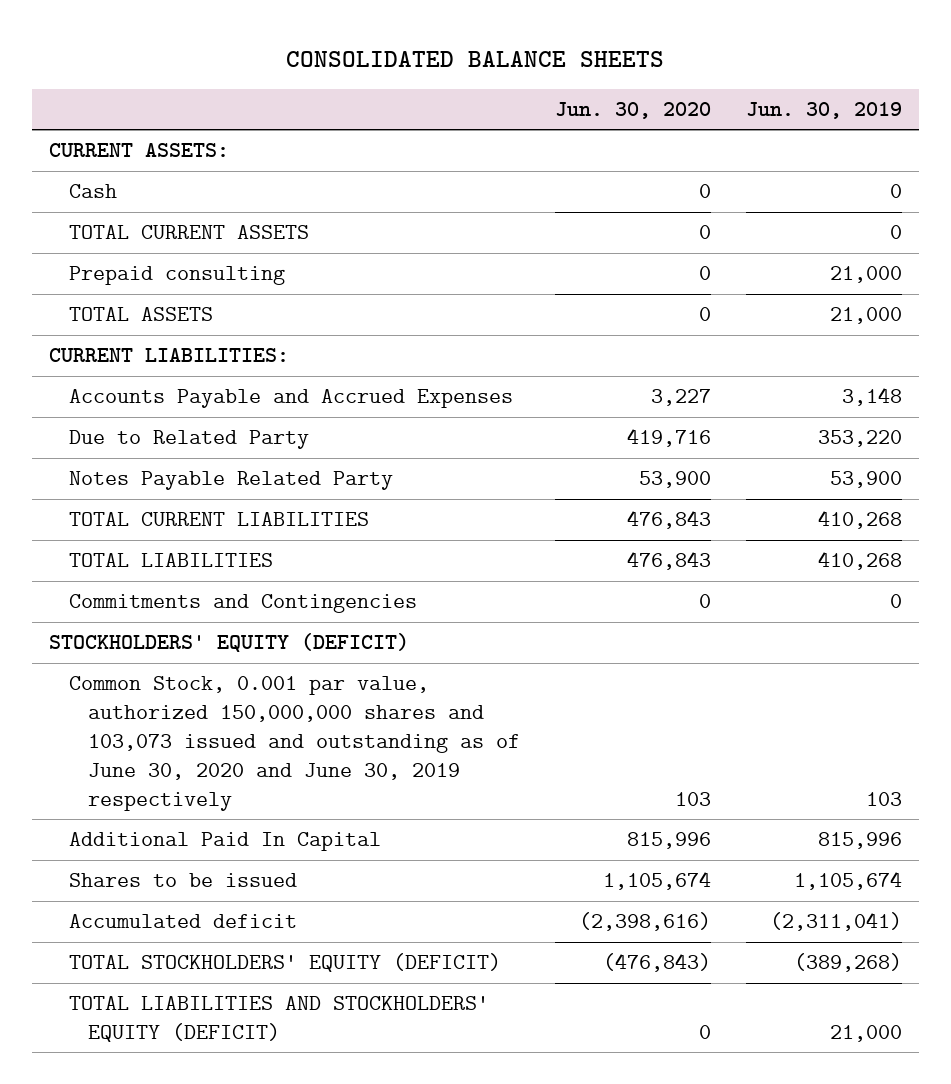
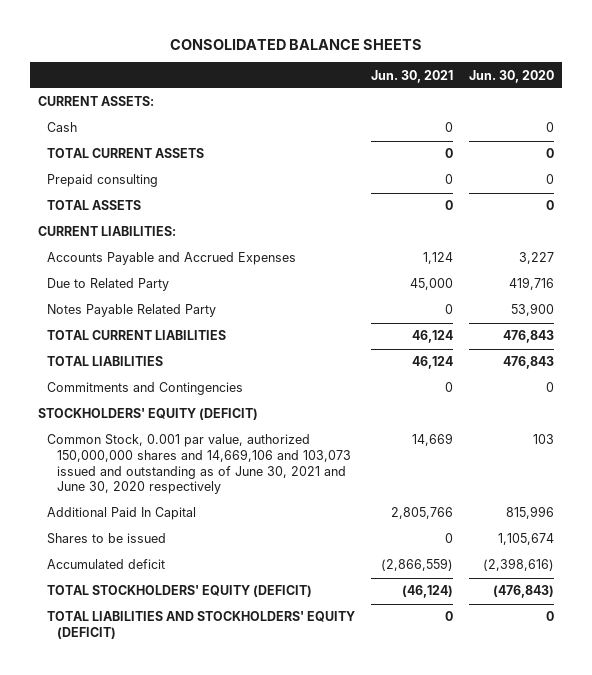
- | Jun. 30, 2020 | Jun. 30, 2019
+ | Jun. 30, 2021 | Jun. 30, 2020
- Common Stock, 0.001 par value, authorized 150,000,000 shares and 103,073 issued and outstanding as of June 30, 2020 and June 30, 2019 respectively | 103 | 103
+ Common Stock, 0.001 par value, authorized 150,000,000 shares and 14,669,106 and 103,073 issued and outstanding as of June 30, 2021 and June 30, 2020 respectively | 14,669 | 103

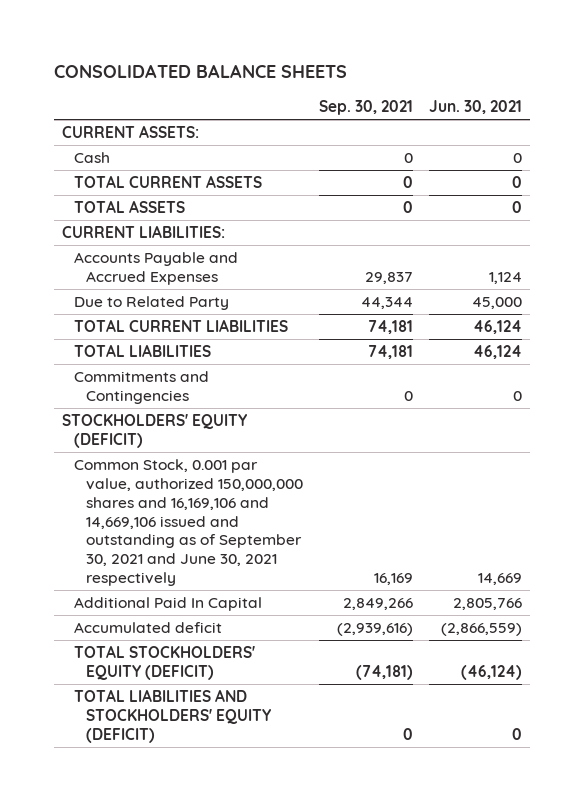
- | Jun. 30, 2021 | Jun. 30, 2020
+ | Sep. 30, 2021 | Jun. 30, 2021
- Prepaid consulting | 0 | 0
- Notes Payable Related Party | 0 | 53,900
- Common Stock, 0.001 par value, authorized 150,000,000 shares and 14,669,106 and 103,073 issued and outstanding as of June 30, 2021 and June 30, 2020 respectively | 14,669 | 103
+ Common Stock, 0.001 par value, authorized 150,000,000 shares and 16,169,106 and 14,669,106 issued and outstanding as of September 30, 2021 and June 30, 2021 respectively | 16,169 | 14,669
- Shares to be issued | 0 | 1,105,674

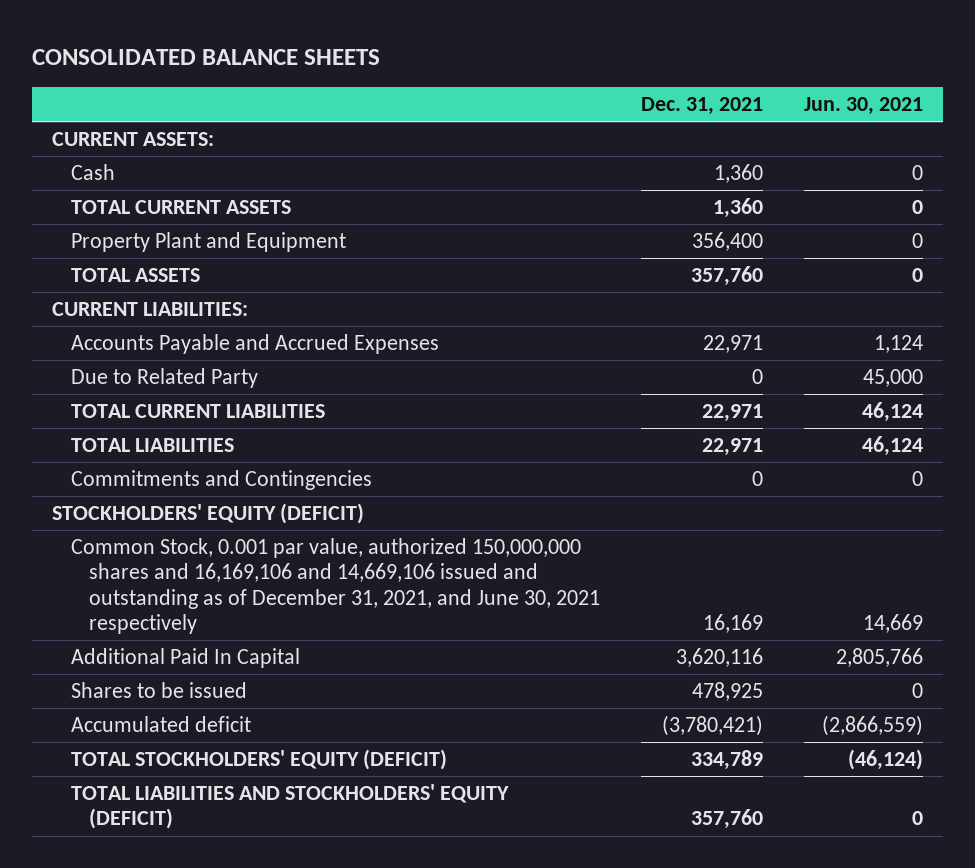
- | Sep. 30, 2021 | Jun. 30, 2021
+ | Dec. 31, 2021 | Jun. 30, 2021
+ Property Plant and Equipment | 356,400 | 0
- Common Stock, 0.001 par value, authorized 150,000,000 shares and 16,169,106 and 14,669,106 issued and outstanding as of September 30, 2021 and June 30, 2021 respectively | 16,169 | 14,669
+ Common Stock, 0.001 par value, authorized 150,000,000 shares and 16,169,106 and 14,669,106 issued and outstanding as of December 31, 2021, and June 30, 2021 respectively | 16,169 | 14,669
+ Shares to be issued | 478,925 | 0

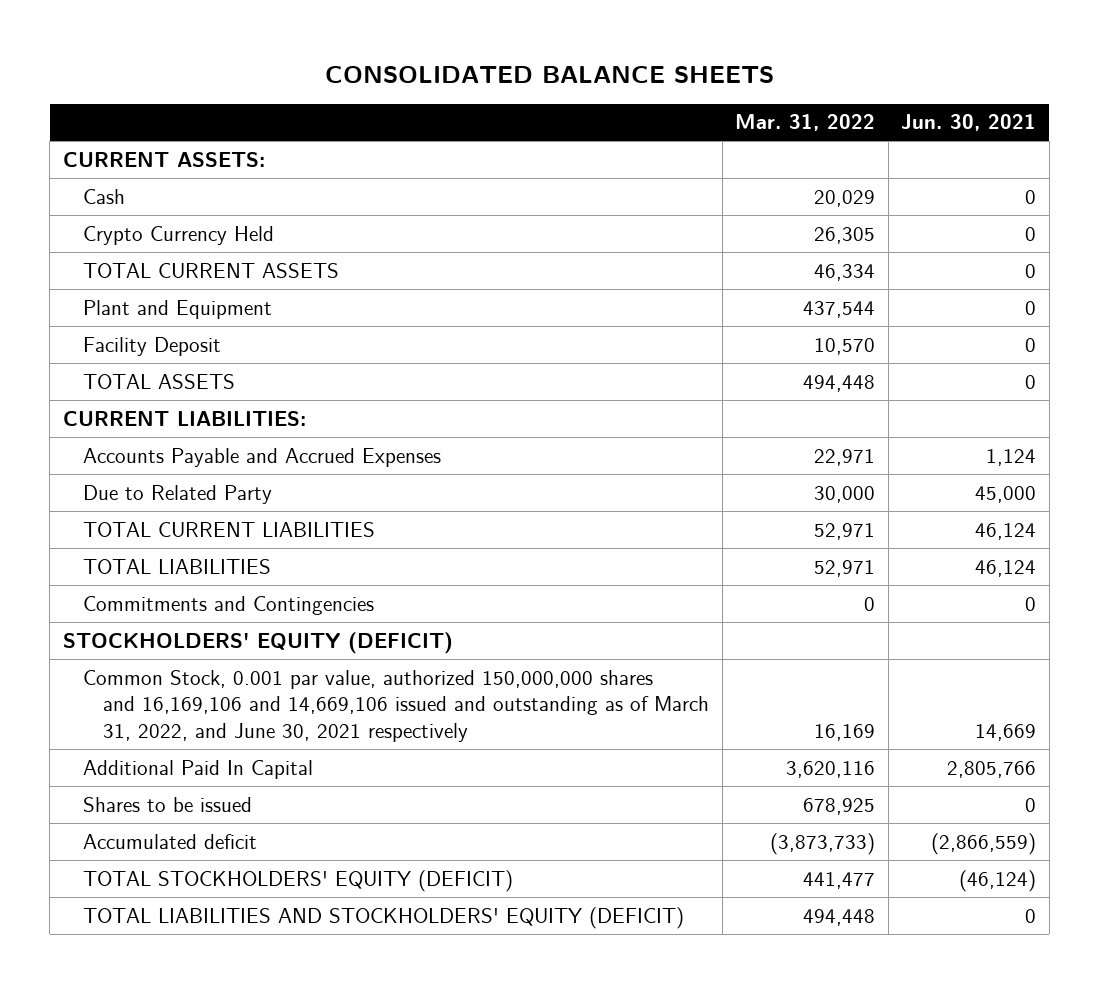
- | Dec. 31, 2021 | Jun. 30, 2021
+ | Mar. 31, 2022 | Jun. 30, 2021
+ Crypto Currency Held | 26,305 | 0
- Property Plant and Equipment | 356,400 | 0
+ Plant and Equipment | 437,544 | 0
+ Facility Deposit | 10,570 | 0
- Common Stock, 0.001 par value, authorized 150,000,000 shares and 16,169,106 and 14,669,106 issued and outstanding as of December 31, 2021, and June 30, 2021 respectively | 16,169 | 14,669
+ Common Stock, 0.001 par value, authorized 150,000,000 shares and 16,169,106 and 14,669,106 issued and outstanding as of March 31, 2022, and June 30, 2021 respectively | 16,169 | 14,669

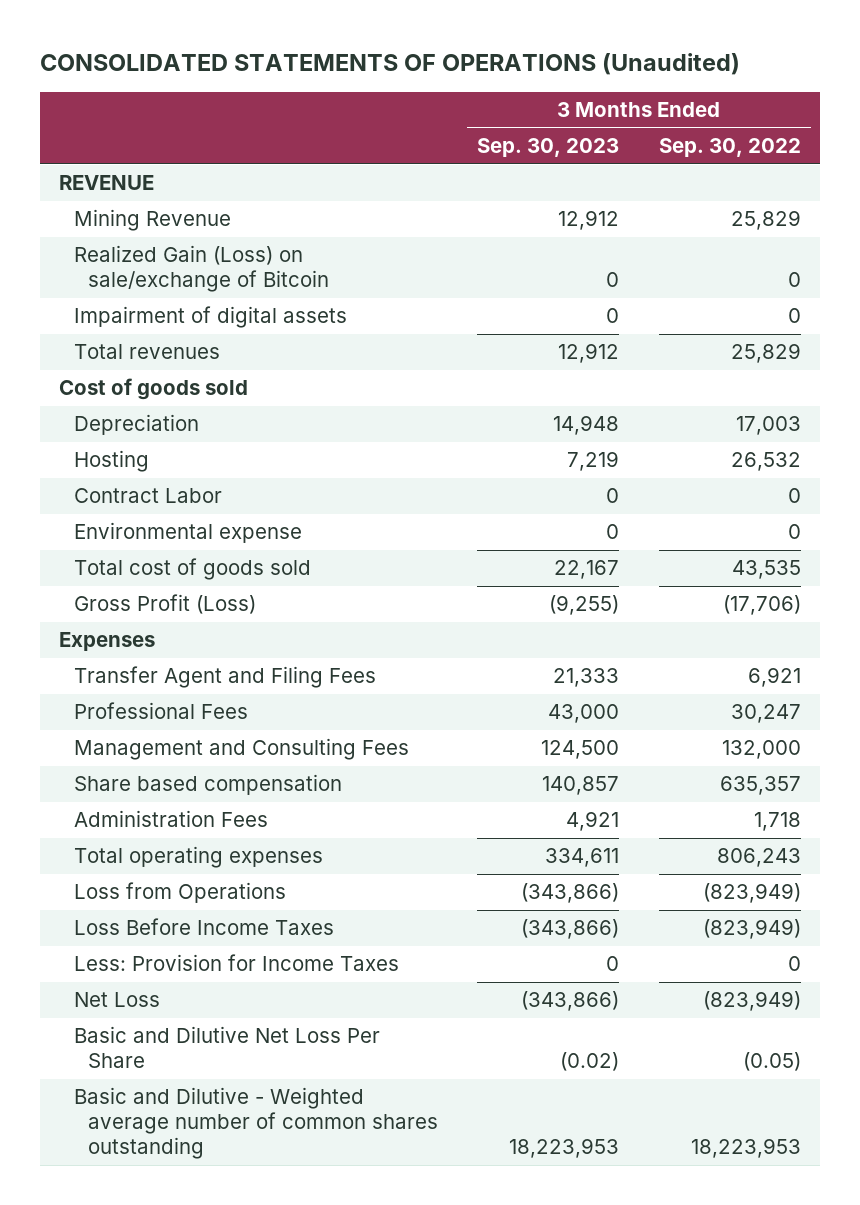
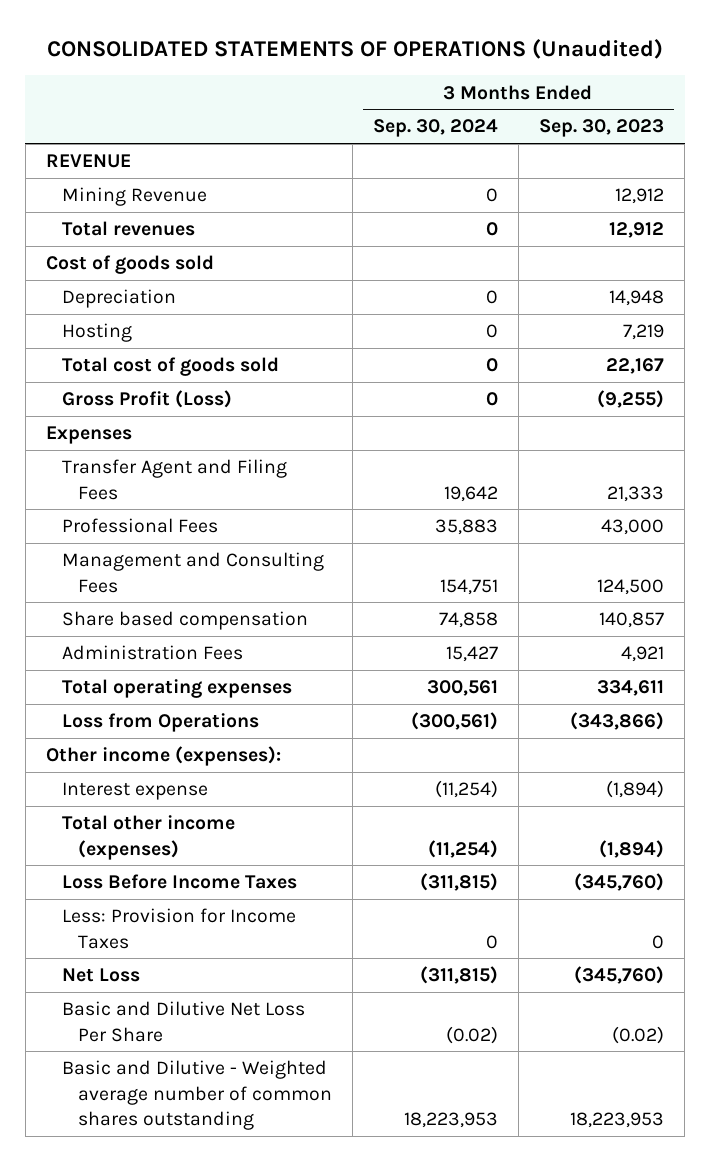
- | 3 Months Ended Sep. 30, 2023 | 3 Months Ended Sep. 30, 2022
+ | 3 Months Ended Sep. 30, 2024 | 3 Months Ended Sep. 30, 2023
- Realized Gain (Loss) on sale/exchange of Bitcoin | 0 | 0
- Impairment of digital assets | 0 | 0
- Contract Labor | 0 | 0
- Environmental expense | 0 | 0
- Loss Before Income Taxes | (343,866) | (823,949)
+ Other income (expenses):
+ Interest expense | (11,254) | (1,894)
+ Total other income (expenses) | (11,254) | (1,894)
+ Loss Before Income Taxes | (311,815) | (345,760)
- Net Loss | (343,866) | (823,949)
+ Net Loss | (311,815) | (345,760)

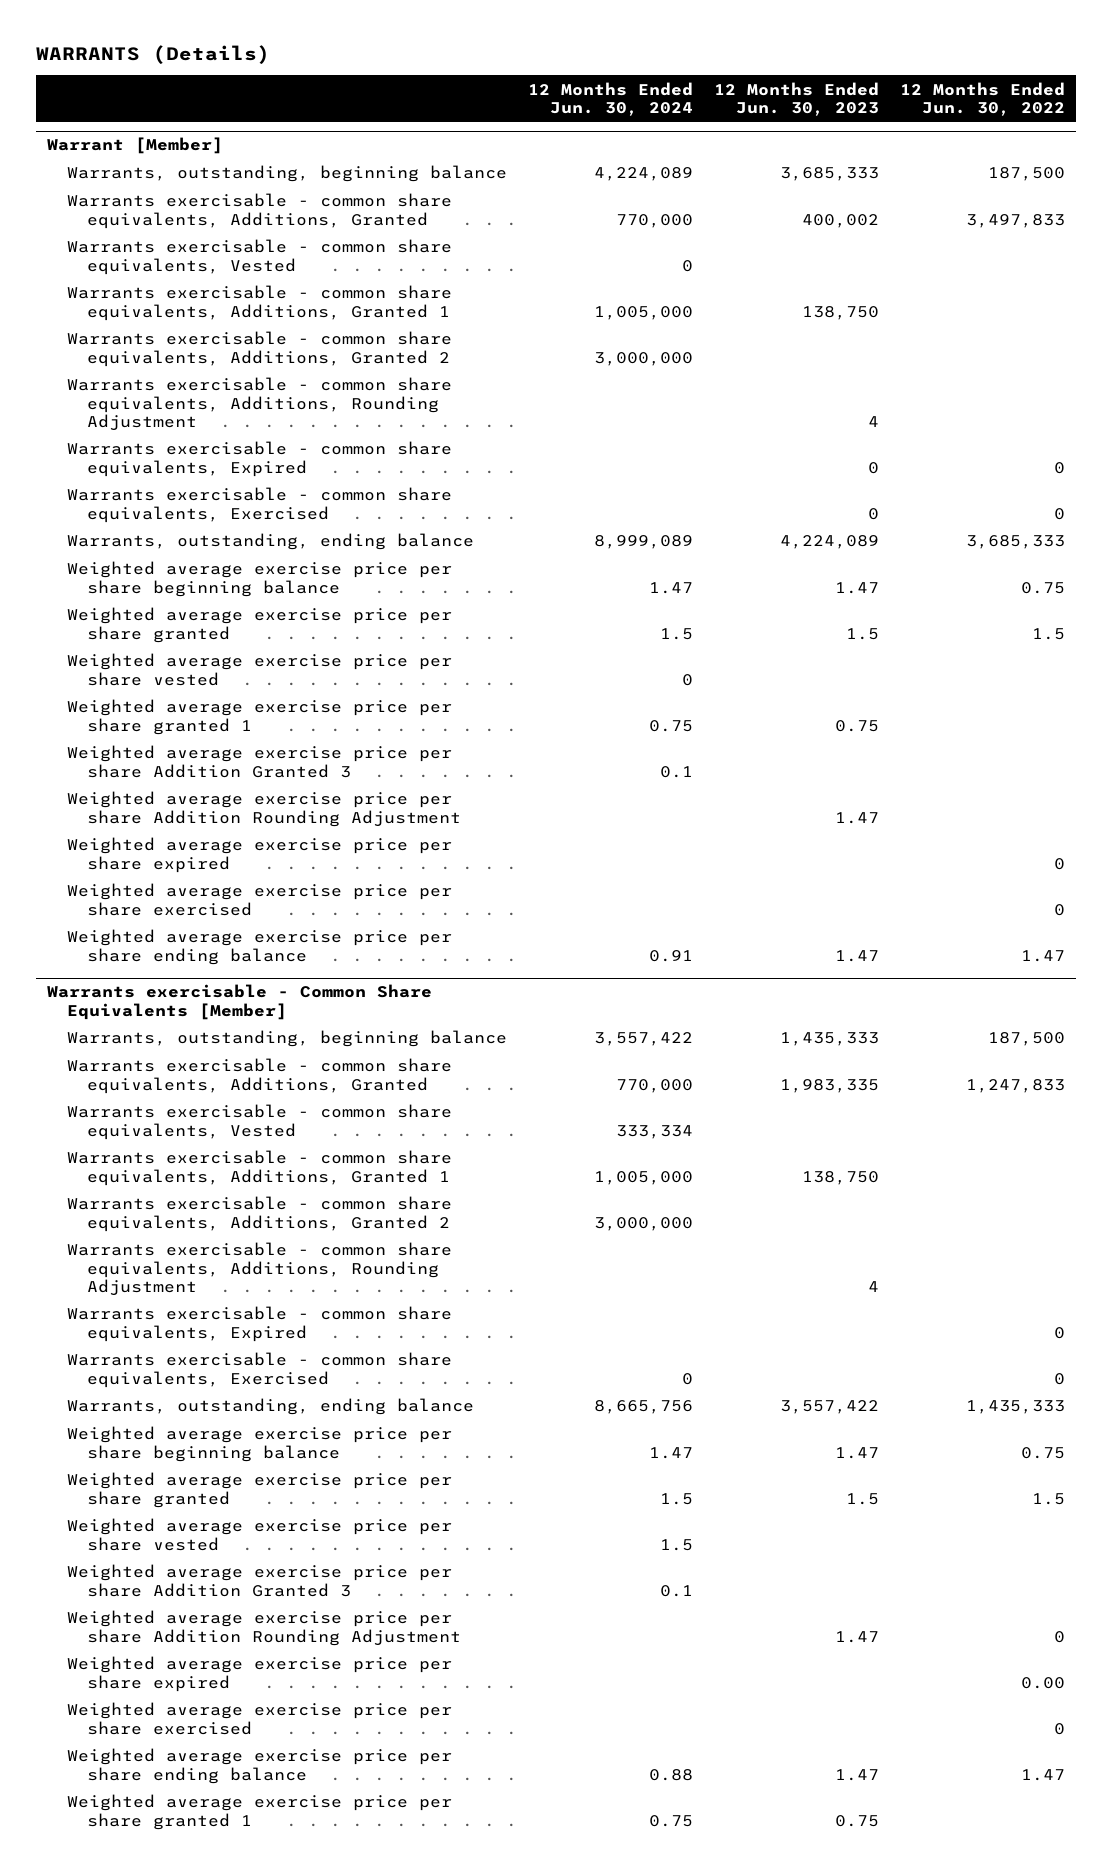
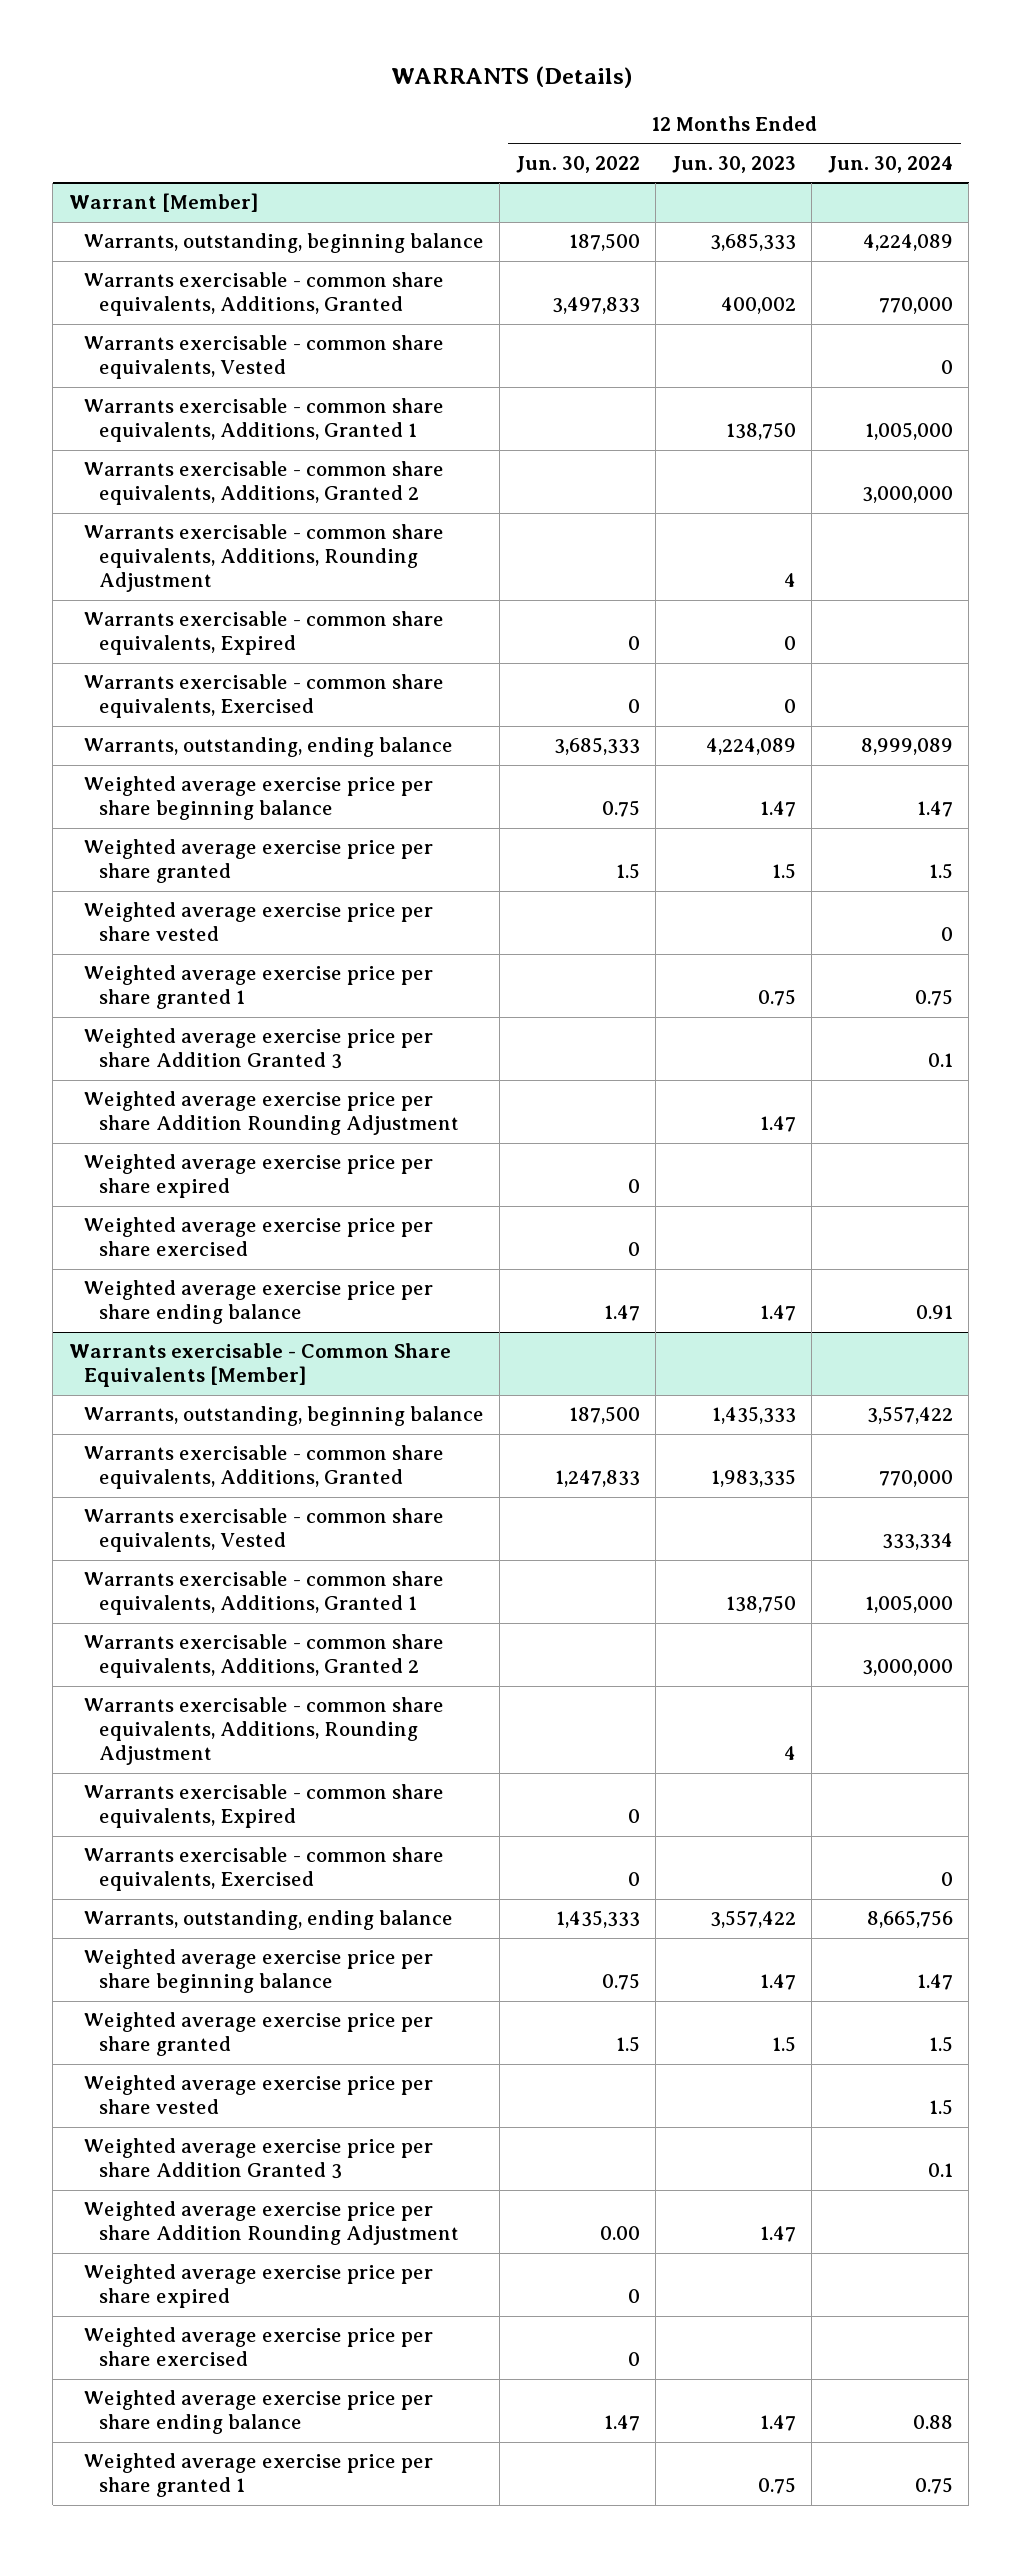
- | 12 Months Ended Jun. 30, 2024 | 12 Months Ended Jun. 30, 2023 | 12 Months Ended Jun. 30, 2022
+ | 12 Months Ended Jun. 30, 2022 | 12 Months Ended Jun. 30, 2023 | 12 Months Ended Jun. 30, 2024
@ Warrants exercisable - Common Share Equivalents [Member]
- Weighted average exercise price per share Addition Rounding Adjustment | | 1.47 | 0
- Weighted average exercise price per share expired | | | 0.00
+ Weighted average exercise price per share Addition Rounding Adjustment | 0.00 | 1.47 |
+ Weighted average exercise price per share expired | 0 | |

